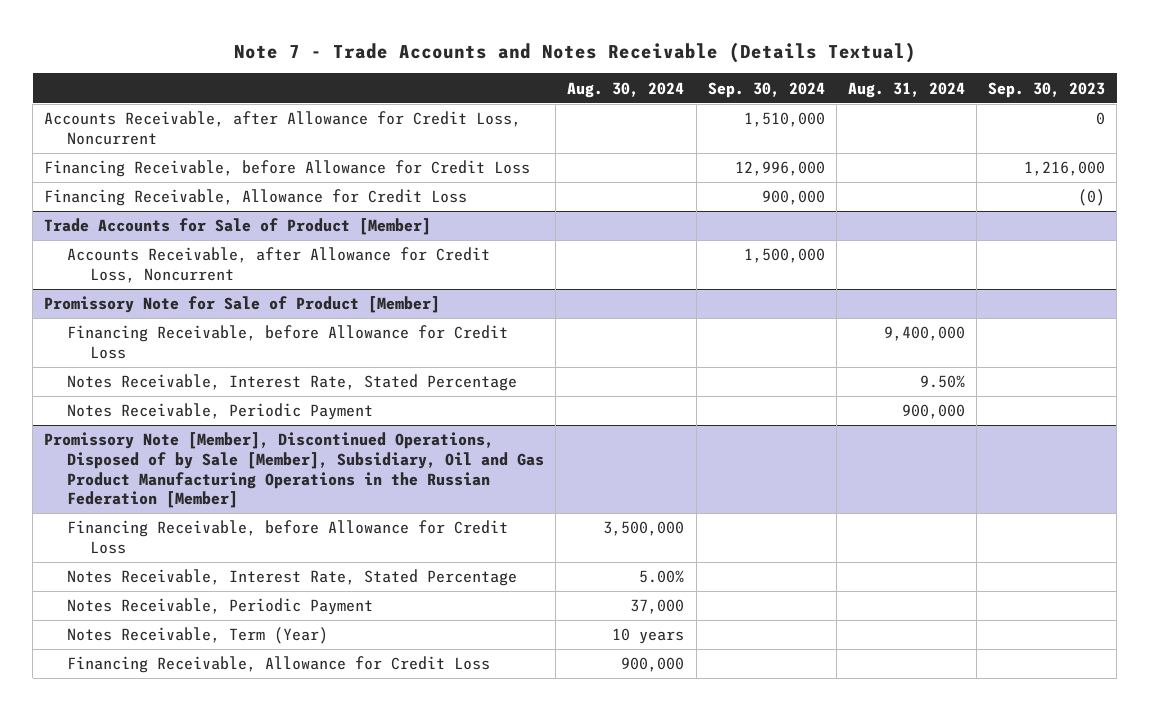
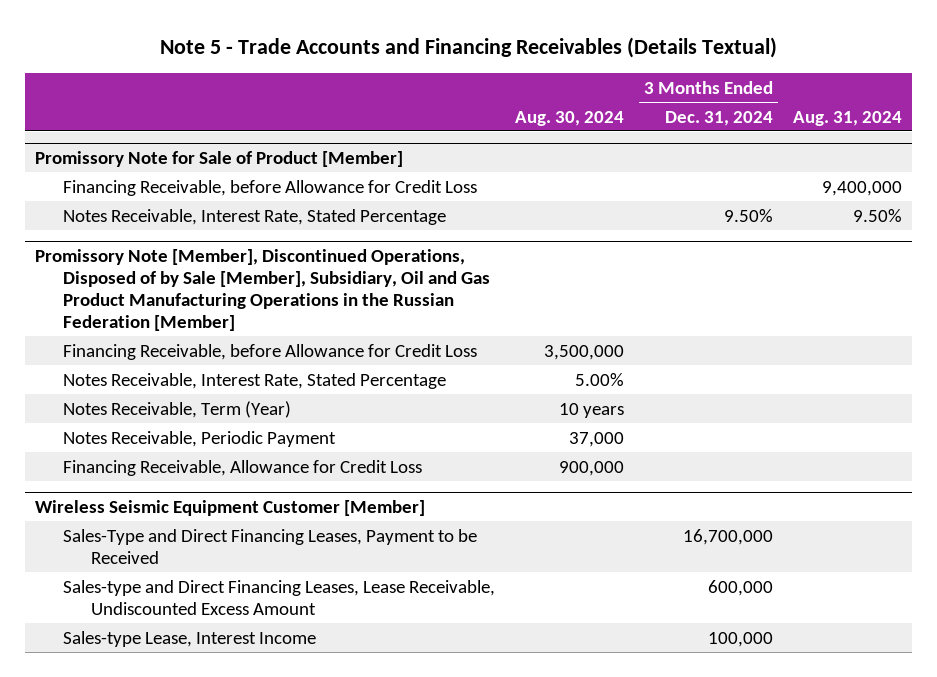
- Note 7 - Trade Accounts and Notes Receivable (Details Textual)
+ Note 5 - Trade Accounts and Financing Receivables (Details Textual)
- | Aug. 30, 2024 | Sep. 30, 2024 | Aug. 31, 2024 | Sep. 30, 2023
+ | Aug. 30, 2024 | 3 Months Ended Dec. 31, 2024 | Aug. 31, 2024
- Accounts Receivable, after Allowance for Credit Loss, Noncurrent | | 1,510,000 | | 0
- Financing Receivable, before Allowance for Credit Loss | | 12,996,000 | | 1,216,000
- Financing Receivable, Allowance for Credit Loss | | 900,000 | | (0)
- Trade Accounts for Sale of Product [Member]
- Accounts Receivable, after Allowance for Credit Loss, Noncurrent | | 1,500,000 | |
@ Promissory Note for Sale of Product [Member]
- Notes Receivable, Periodic Payment | | | 900,000 |
@ Promissory Note [Member], Discontinued Operations, Disposed of by Sale [Member], Subsidiary, Oil and Gas Product Manufacturing Operations in the Russian Federation [Member]
moved down: Notes Receivable, Periodic Payment | 37,000 | |
+ Wireless Seismic Equipment Customer [Member]
+ Sales-Type and Direct Financing Leases, Payment to be Received | | 16,700,000 |
+ Sales-type and Direct Financing Leases, Lease Receivable, Undiscounted Excess Amount | | 600,000 |
+ Sales-type Lease, Interest Income | | 100,000 |

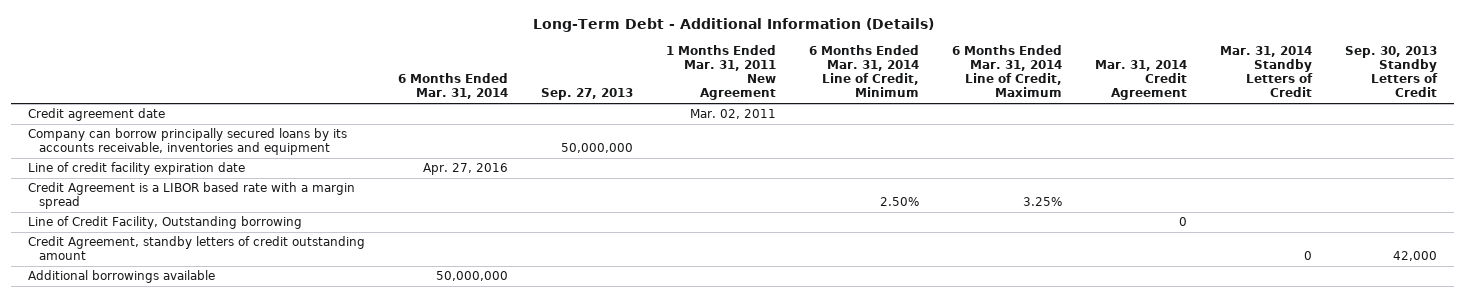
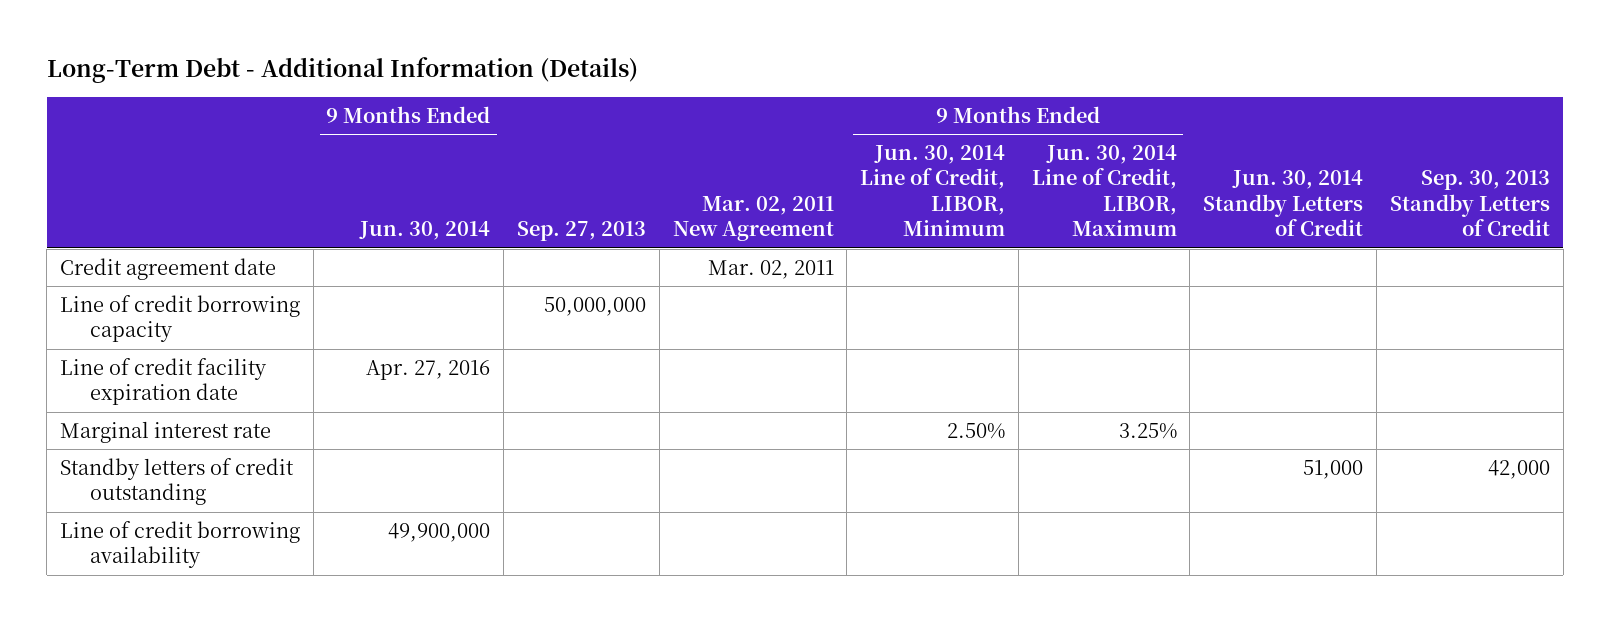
- | 6 Months Ended Mar. 31, 2014 | Sep. 27, 2013 | 1 Months Ended Mar. 31, 2011 New Agreement | 6 Months Ended Mar. 31, 2014 Line of Credit, Minimum | 6 Months Ended Mar. 31, 2014 Line of Credit, Maximum | Mar. 31, 2014 Credit Agreement | Mar. 31, 2014 Standby Letters of Credit | Sep. 30, 2013 Standby Letters of Credit
+ | 9 Months Ended Jun. 30, 2014 | Sep. 27, 2013 | Mar. 02, 2011 New Agreement | 9 Months Ended Jun. 30, 2014 Line of Credit, LIBOR, Minimum | 9 Months Ended Jun. 30, 2014 Line of Credit, LIBOR, Maximum | Jun. 30, 2014 Standby Letters of Credit | Sep. 30, 2013 Standby Letters of Credit
- Company can borrow principally secured loans by its accounts receivable, inventories and equipment | | 50,000,000 | | | | | |
+ Line of credit borrowing capacity | | 50,000,000 | | | | |
- Credit Agreement is a LIBOR based rate with a margin spread | | | | 2.50% | 3.25% | | |
- Line of Credit Facility, Outstanding borrowing | | | | | | 0 | |
- Credit Agreement, standby letters of credit outstanding amount | | | | | | | 0 | 42,000
- Additional borrowings available | 50,000,000 | | | | | | |
+ Marginal interest rate | | | | 2.50% | 3.25% | |
+ Standby letters of credit outstanding | | | | | | 51,000 | 42,000
+ Line of credit borrowing availability | 49,900,000 | | | | | |

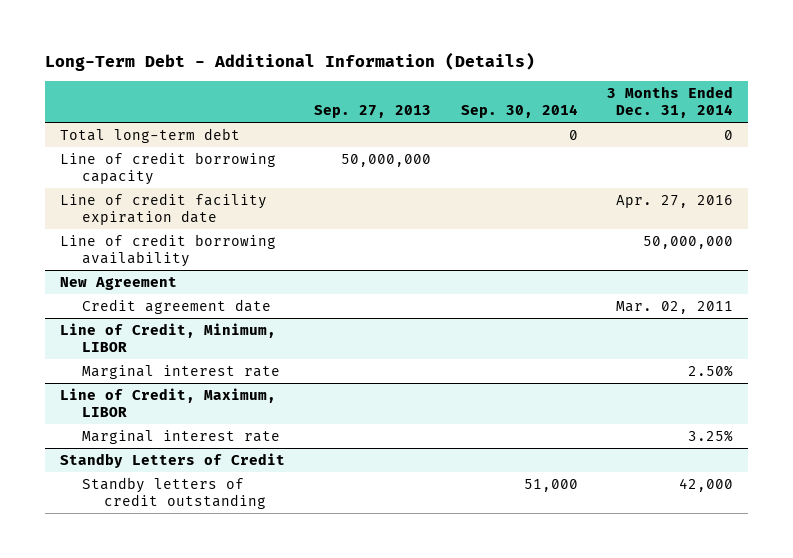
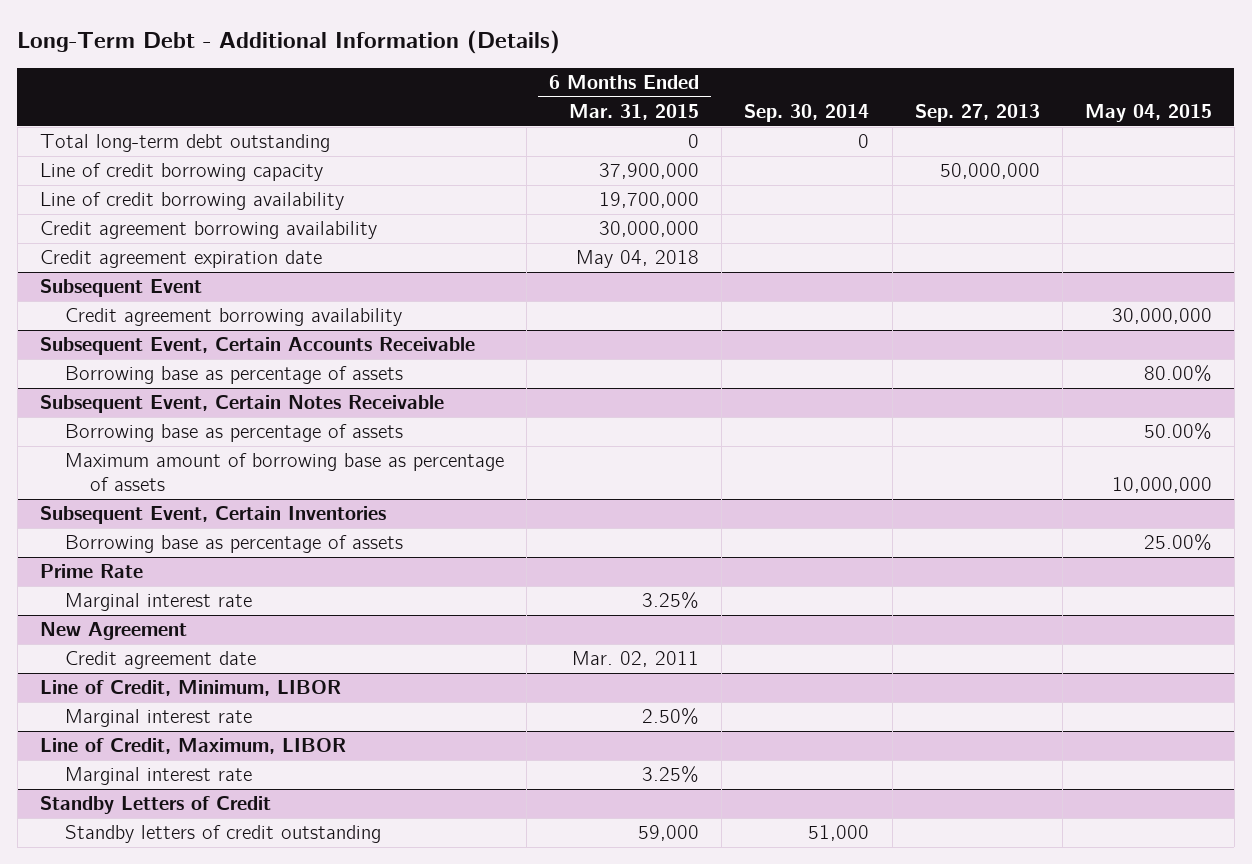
- | Sep. 27, 2013 | Sep. 30, 2014 | 3 Months Ended Dec. 31, 2014
+ | 6 Months Ended Mar. 31, 2015 | Sep. 30, 2014 | Sep. 27, 2013 | May 04, 2015
- Total long-term debt | | 0 | 0
+ Total long-term debt outstanding | 0 | 0 | |
- Line of credit facility expiration date | | | Apr. 27, 2016
+ Credit agreement borrowing availability | 30,000,000 | | |
+ Credit agreement expiration date | May 04, 2018 | | |
+ Subsequent Event
+ Credit agreement borrowing availability | | | | 30,000,000
+ Subsequent Event, Certain Accounts Receivable
+ Borrowing base as percentage of assets | | | | 80.00%
+ Subsequent Event, Certain Notes Receivable
+ Borrowing base as percentage of assets | | | | 50.00%
+ Maximum amount of borrowing base as percentage of assets | | | | 10,000,000
+ Subsequent Event, Certain Inventories
+ Borrowing base as percentage of assets | | | | 25.00%
+ Prime Rate
+ Marginal interest rate | 3.25% | | |

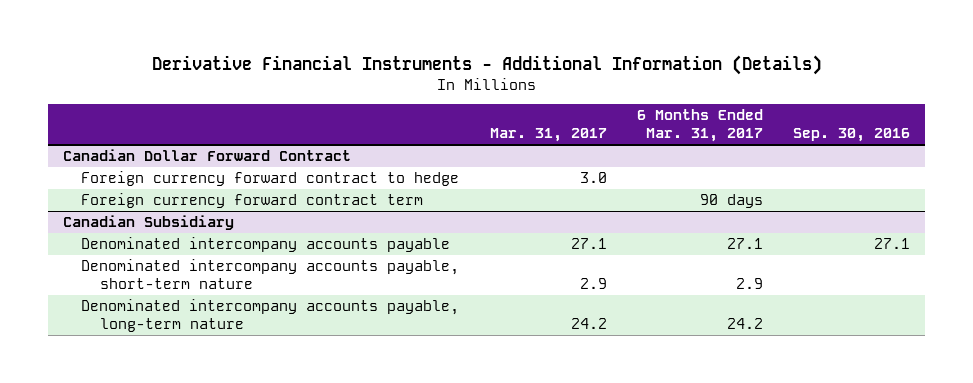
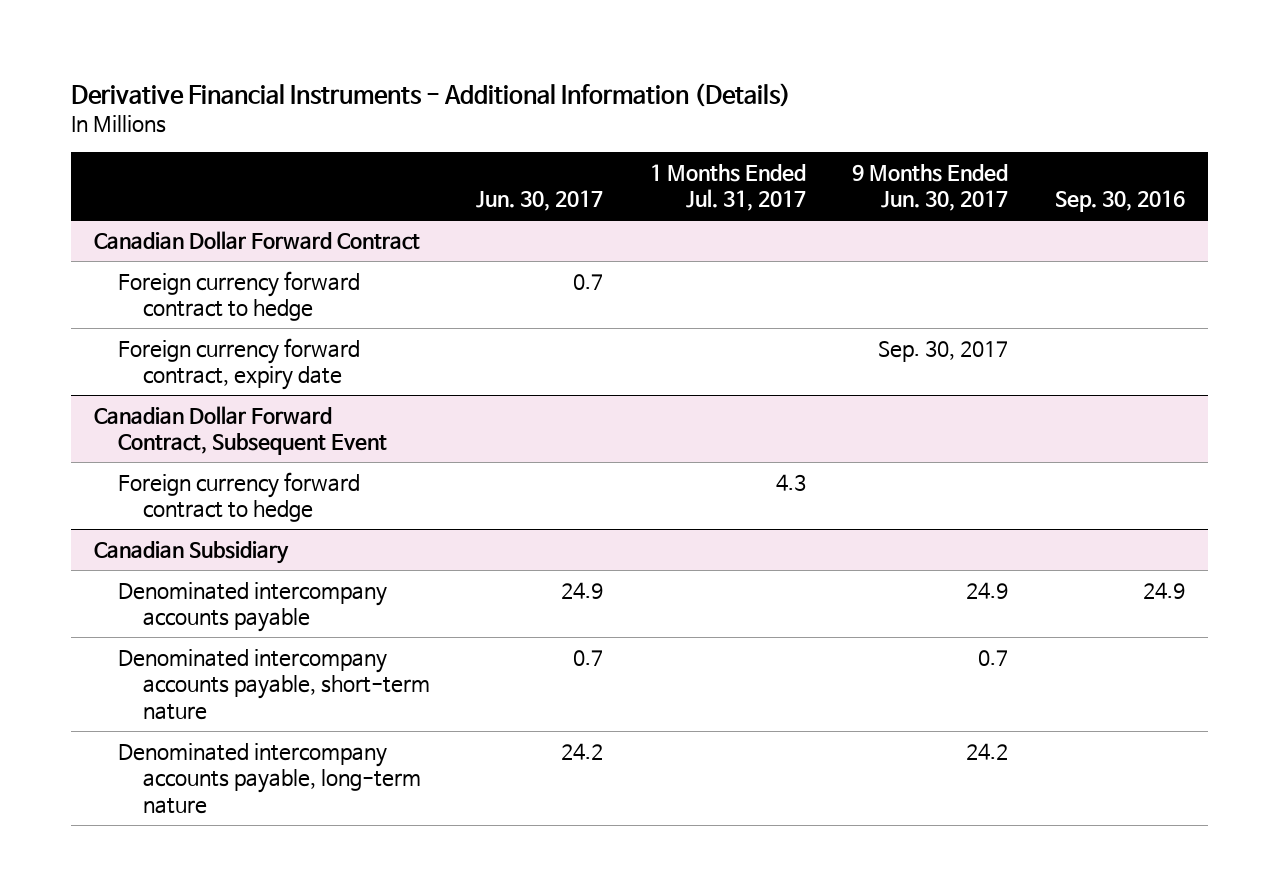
- | Mar. 31, 2017 | 6 Months Ended Mar. 31, 2017 | Sep. 30, 2016
+ | Jun. 30, 2017 | 1 Months Ended Jul. 31, 2017 | 9 Months Ended Jun. 30, 2017 | Sep. 30, 2016
@ Canadian Dollar Forward Contract
- Foreign currency forward contract term | | 90 days |
+ Foreign currency forward contract, expiry date | | | Sep. 30, 2017 |
+ Canadian Dollar Forward Contract, Subsequent Event
+ Foreign currency forward contract to hedge | | 4.3 | |
@ Canadian Subsidiary
- Denominated intercompany accounts payable | 27.1 | 27.1 | 27.1
+ Denominated intercompany accounts payable | 24.9 | | 24.9 | 24.9

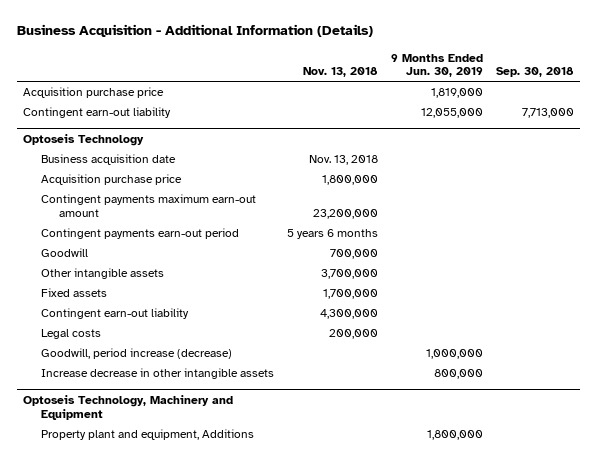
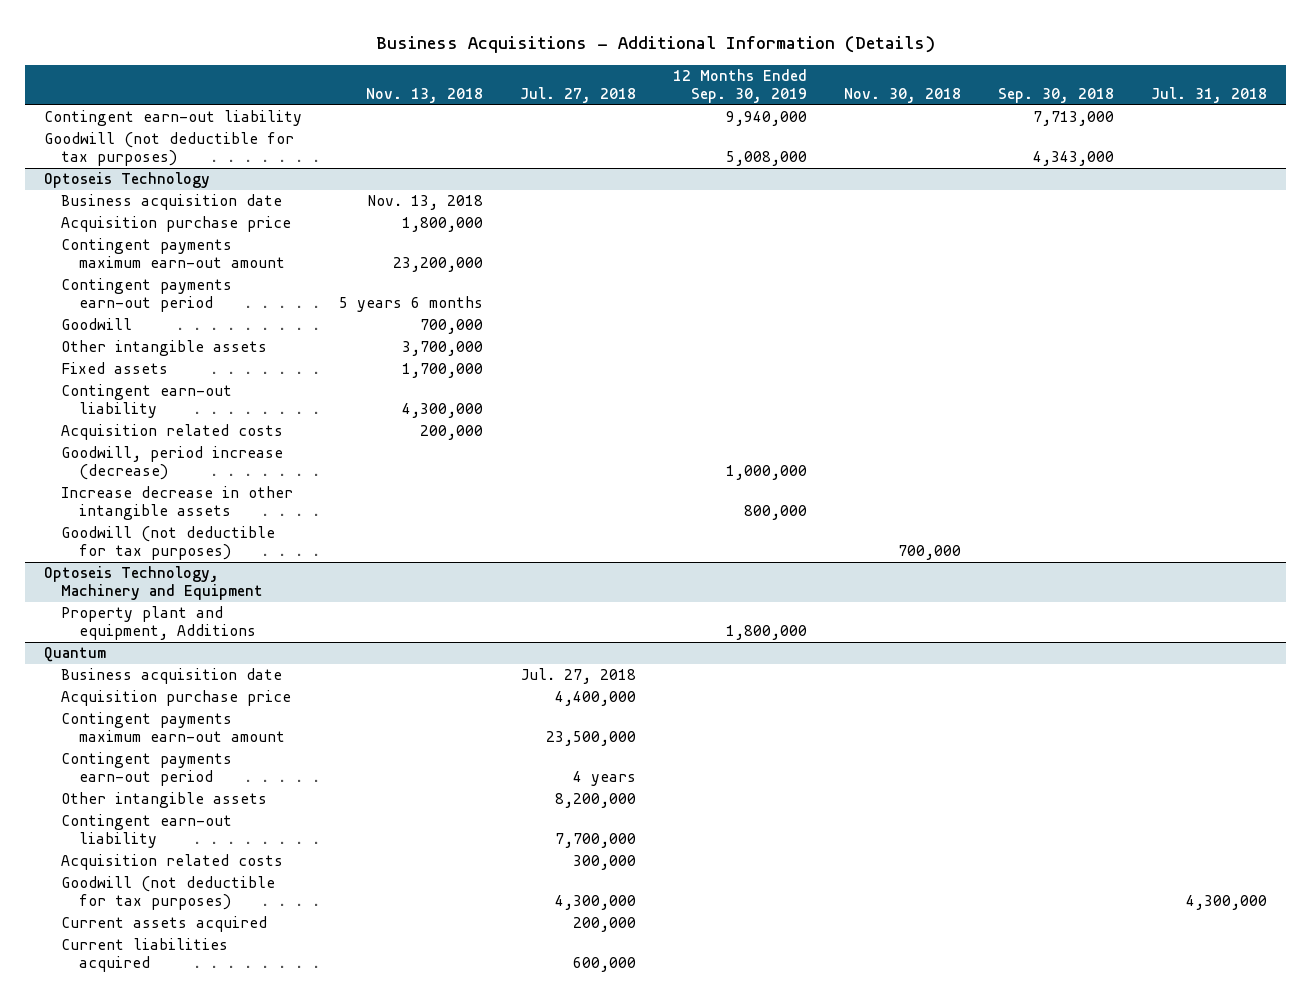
- Business Acquisition - Additional Information (Details)
+ Business Acquisitions - Additional Information (Details)
- | Nov. 13, 2018 | 9 Months Ended Jun. 30, 2019 | Sep. 30, 2018
+ | Nov. 13, 2018 | Jul. 27, 2018 | 12 Months Ended Sep. 30, 2019 | Nov. 30, 2018 | Sep. 30, 2018 | Jul. 31, 2018
- Acquisition purchase price | | 1,819,000 |
+ Goodwill (not deductible for tax purposes) | | | 5,008,000 | | 4,343,000 |
@ Optoseis Technology
- Legal costs | 200,000 | |
+ Acquisition related costs | 200,000 | | | | |
+ Goodwill (not deductible for tax purposes) | | | | 700,000 | |
+ Quantum
+ Business acquisition date | | Jul. 27, 2018 | | | |
+ Acquisition purchase price | | 4,400,000 | | | |
+ Contingent payments maximum earn-out amount | | 23,500,000 | | | |
+ Contingent payments earn-out period | | 4 years | | | |
+ Other intangible assets | | 8,200,000 | | | |
+ Contingent earn-out liability | | 7,700,000 | | | |
+ Acquisition related costs | | 300,000 | | | |
+ Goodwill (not deductible for tax purposes) | | 4,300,000 | | | | 4,300,000
+ Current assets acquired | | 200,000 | | | |
+ Current liabilities acquired | | 600,000 | | | |

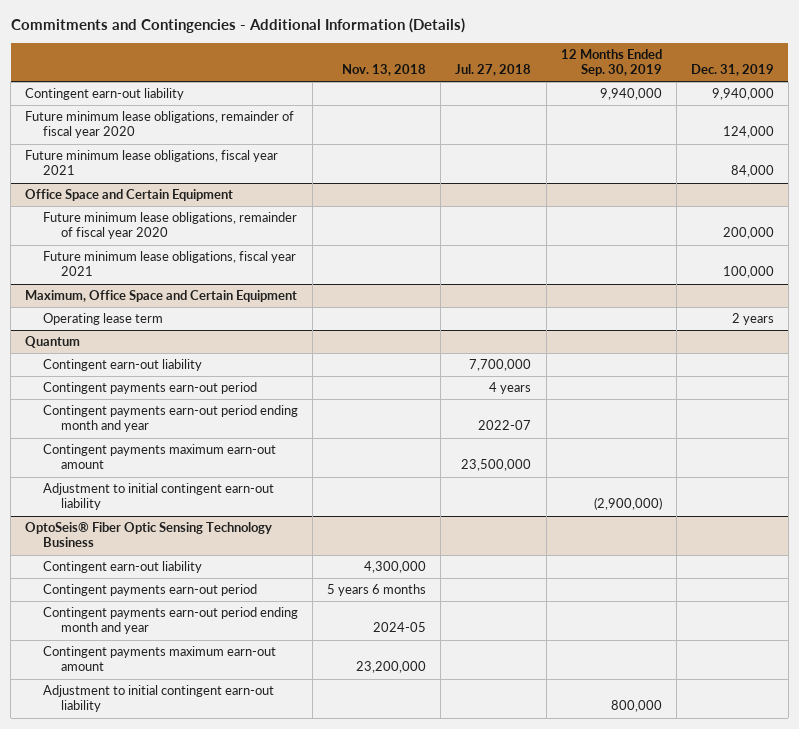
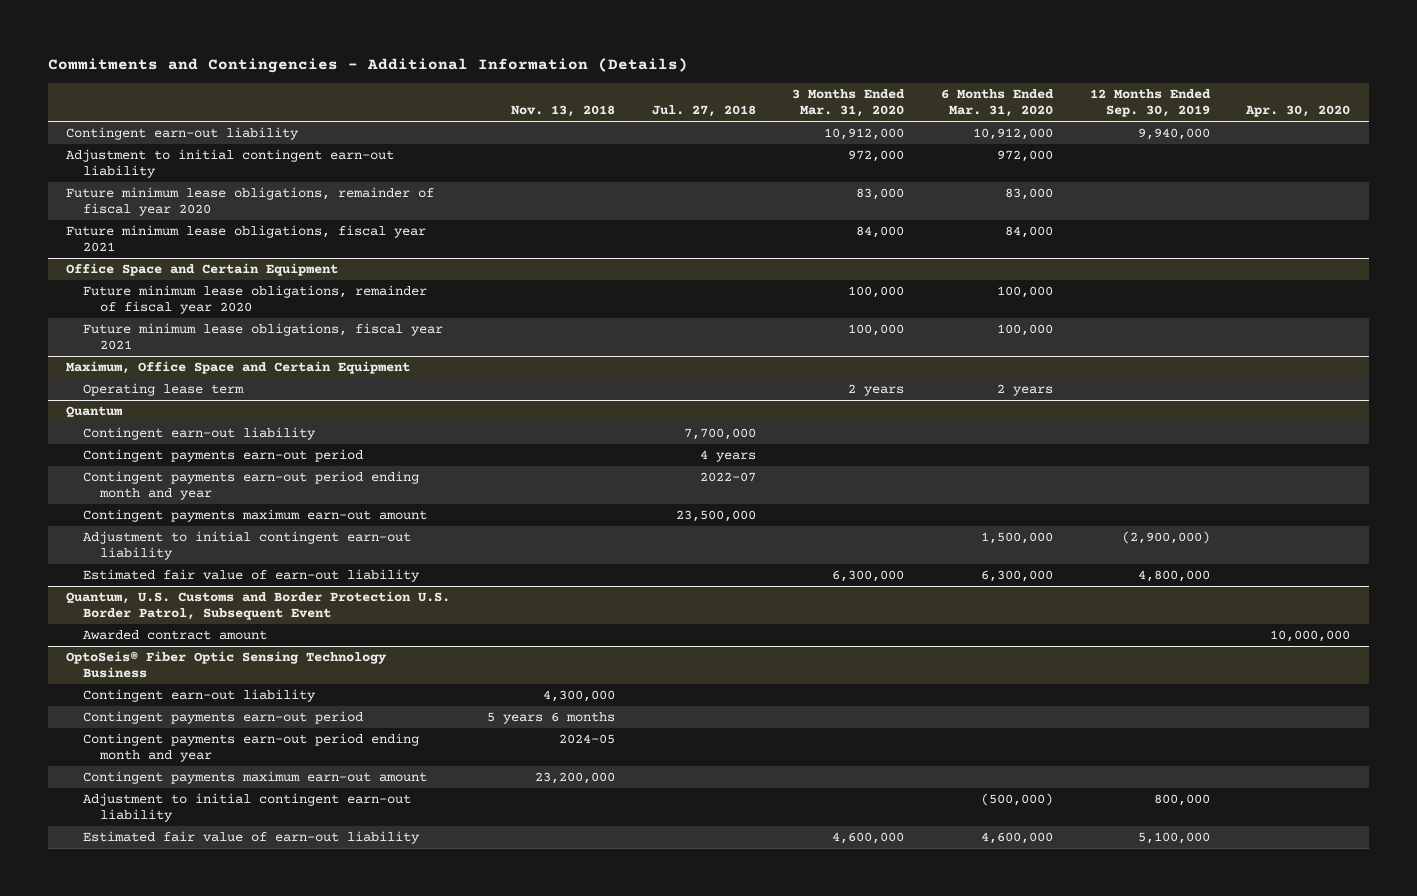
- | Nov. 13, 2018 | Jul. 27, 2018 | 12 Months Ended Sep. 30, 2019 | Dec. 31, 2019
+ | Nov. 13, 2018 | Jul. 27, 2018 | 3 Months Ended Mar. 31, 2020 | 6 Months Ended Mar. 31, 2020 | 12 Months Ended Sep. 30, 2019 | Apr. 30, 2020
+ Adjustment to initial contingent earn-out liability | | | 972,000 | 972,000 | |
@ Quantum
+ Estimated fair value of earn-out liability | | | 6,300,000 | 6,300,000 | 4,800,000 |
+ Quantum, U.S. Customs and Border Protection U.S. Border Patrol, Subsequent Event
+ Awarded contract amount | | | | | | 10,000,000
@ OptoSeis® Fiber Optic Sensing Technology Business
+ Estimated fair value of earn-out liability | | | 4,600,000 | 4,600,000 | 5,100,000 |

